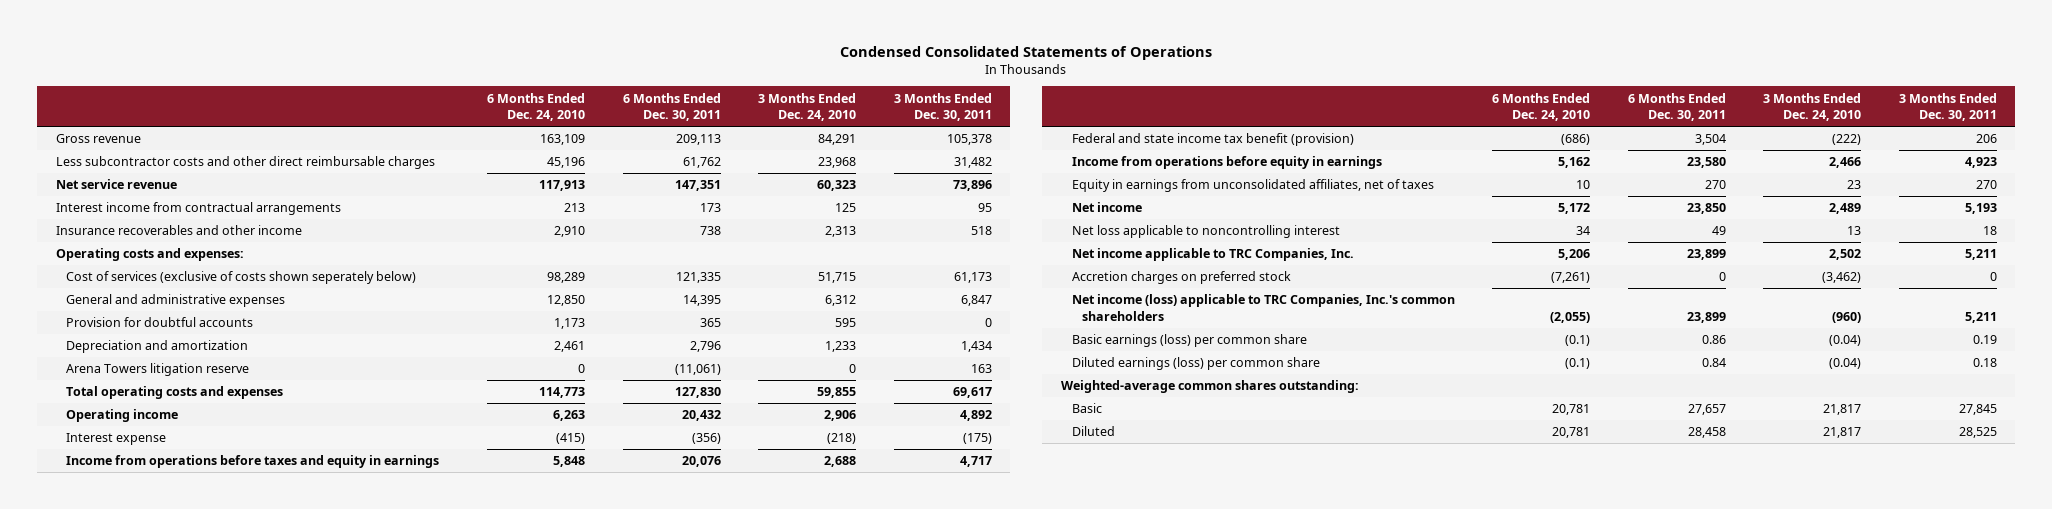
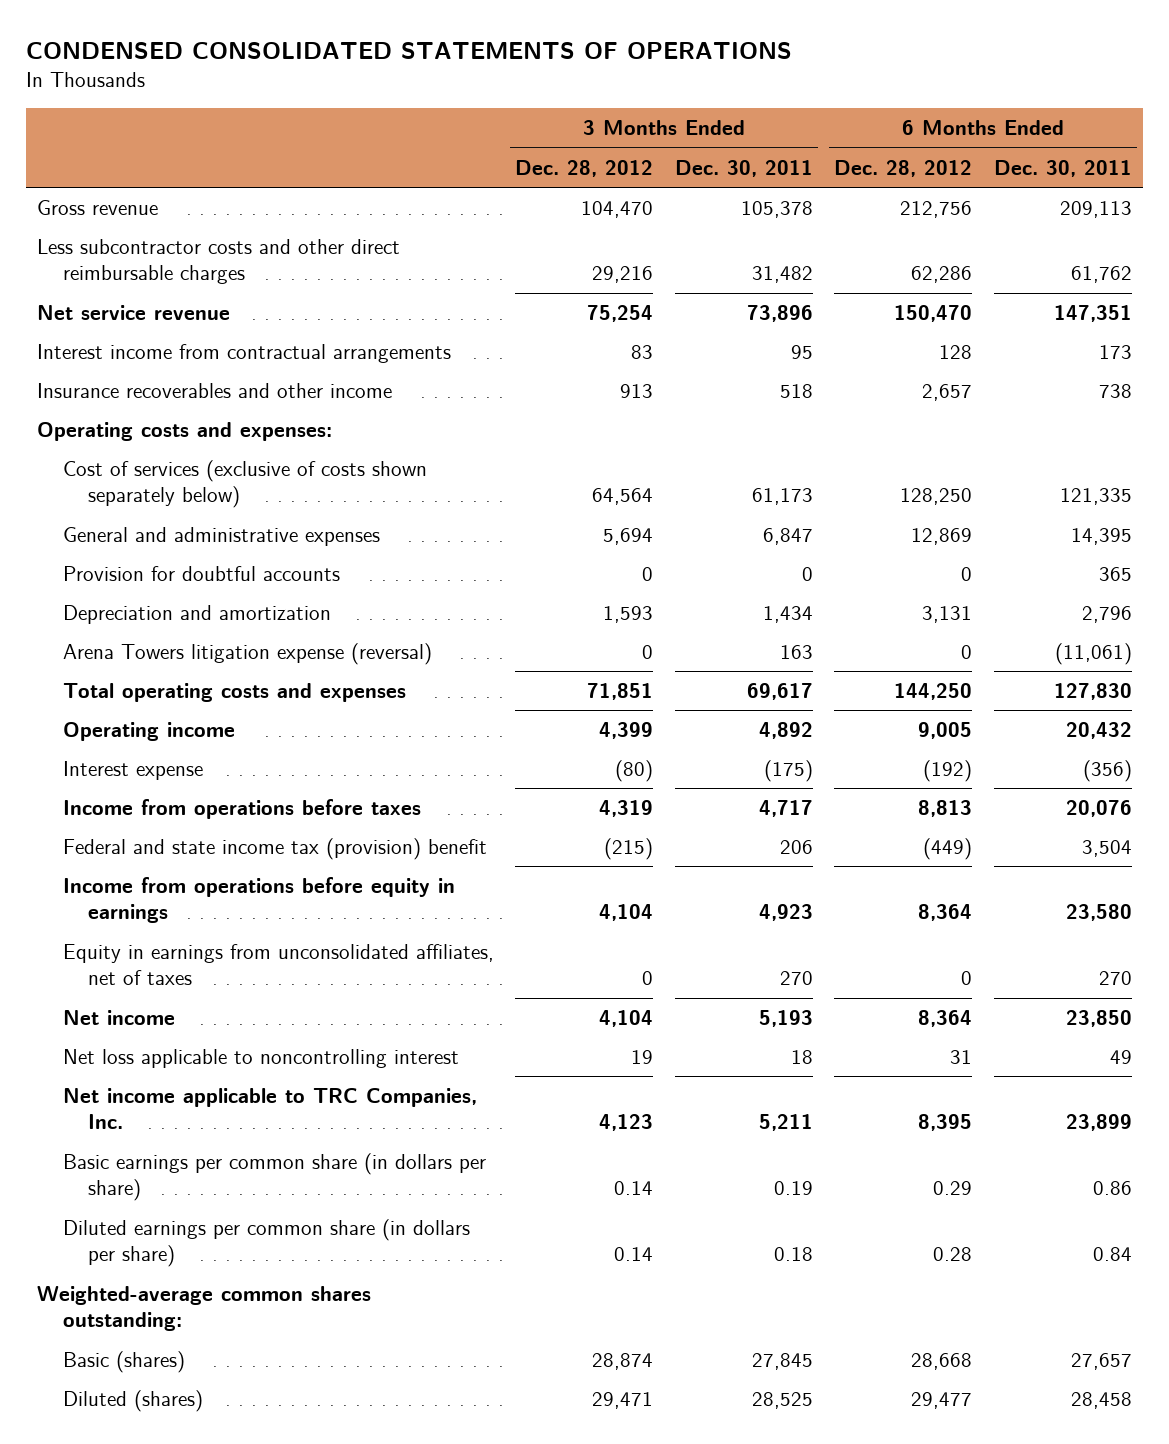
- Condensed Consolidated Statements of Operations
+ CONDENSED CONSOLIDATED STATEMENTS OF OPERATIONS
- | 6 Months Ended Dec. 24, 2010 | 6 Months Ended Dec. 30, 2011 | 3 Months Ended Dec. 24, 2010 | 3 Months Ended Dec. 30, 2011
+ | 3 Months Ended Dec. 28, 2012 | 3 Months Ended Dec. 30, 2011 | 6 Months Ended Dec. 28, 2012 | 6 Months Ended Dec. 30, 2011
- Cost of services (exclusive of costs shown seperately below) | 98,289 | 121,335 | 51,715 | 61,173
+ Cost of services (exclusive of costs shown separately below) | 64,564 | 61,173 | 128,250 | 121,335
- Arena Towers litigation reserve | 0 | (11,061) | 0 | 163
+ Arena Towers litigation expense (reversal) | 0 | 163 | 0 | (11,061)
- Income from operations before taxes and equity in earnings | 5,848 | 20,076 | 2,688 | 4,717
- Federal and state income tax benefit (provision) | (686) | 3,504 | (222) | 206
+ Income from operations before taxes | 4,319 | 4,717 | 8,813 | 20,076
+ Federal and state income tax (provision) benefit | (215) | 206 | (449) | 3,504
- Accretion charges on preferred stock | (7,261) | 0 | (3,462) | 0
- Net income (loss) applicable to TRC Companies, Inc.'s common shareholders | (2,055) | 23,899 | (960) | 5,211
- Basic earnings (loss) per common share | (0.1) | 0.86 | (0.04) | 0.19
- Diluted earnings (loss) per common share | (0.1) | 0.84 | (0.04) | 0.18
+ Basic earnings per common share (in dollars per share) | 0.14 | 0.19 | 0.29 | 0.86
+ Diluted earnings per common share (in dollars per share) | 0.14 | 0.18 | 0.28 | 0.84
- Basic | 20,781 | 27,657 | 21,817 | 27,845
- Diluted | 20,781 | 28,458 | 21,817 | 28,525
+ Basic (shares) | 28,874 | 27,845 | 28,668 | 27,657
+ Diluted (shares) | 29,471 | 28,525 | 29,477 | 28,458

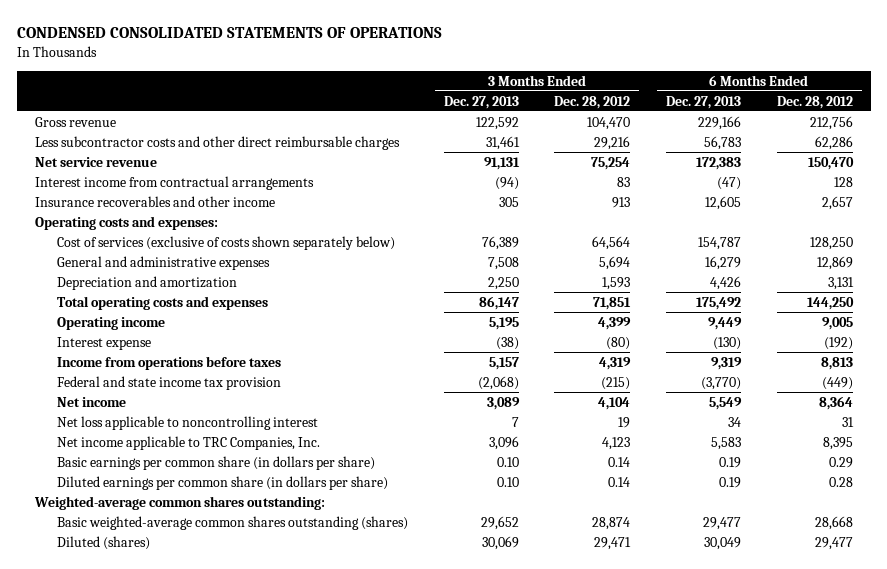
- | 3 Months Ended Dec. 28, 2012 | 3 Months Ended Dec. 30, 2011 | 6 Months Ended Dec. 28, 2012 | 6 Months Ended Dec. 30, 2011
+ | 3 Months Ended Dec. 27, 2013 | 3 Months Ended Dec. 28, 2012 | 6 Months Ended Dec. 27, 2013 | 6 Months Ended Dec. 28, 2012
- Provision for doubtful accounts | 0 | 0 | 0 | 365
- Arena Towers litigation expense (reversal) | 0 | 163 | 0 | (11,061)
- Federal and state income tax (provision) benefit | (215) | 206 | (449) | 3,504
- Income from operations before equity in earnings | 4,104 | 4,923 | 8,364 | 23,580
- Equity in earnings from unconsolidated affiliates, net of taxes | 0 | 270 | 0 | 270
+ Federal and state income tax provision | (2,068) | (215) | (3,770) | (449)
- Basic (shares) | 28,874 | 27,845 | 28,668 | 27,657
+ Basic weighted-average common shares outstanding (shares) | 29,652 | 28,874 | 29,477 | 28,668

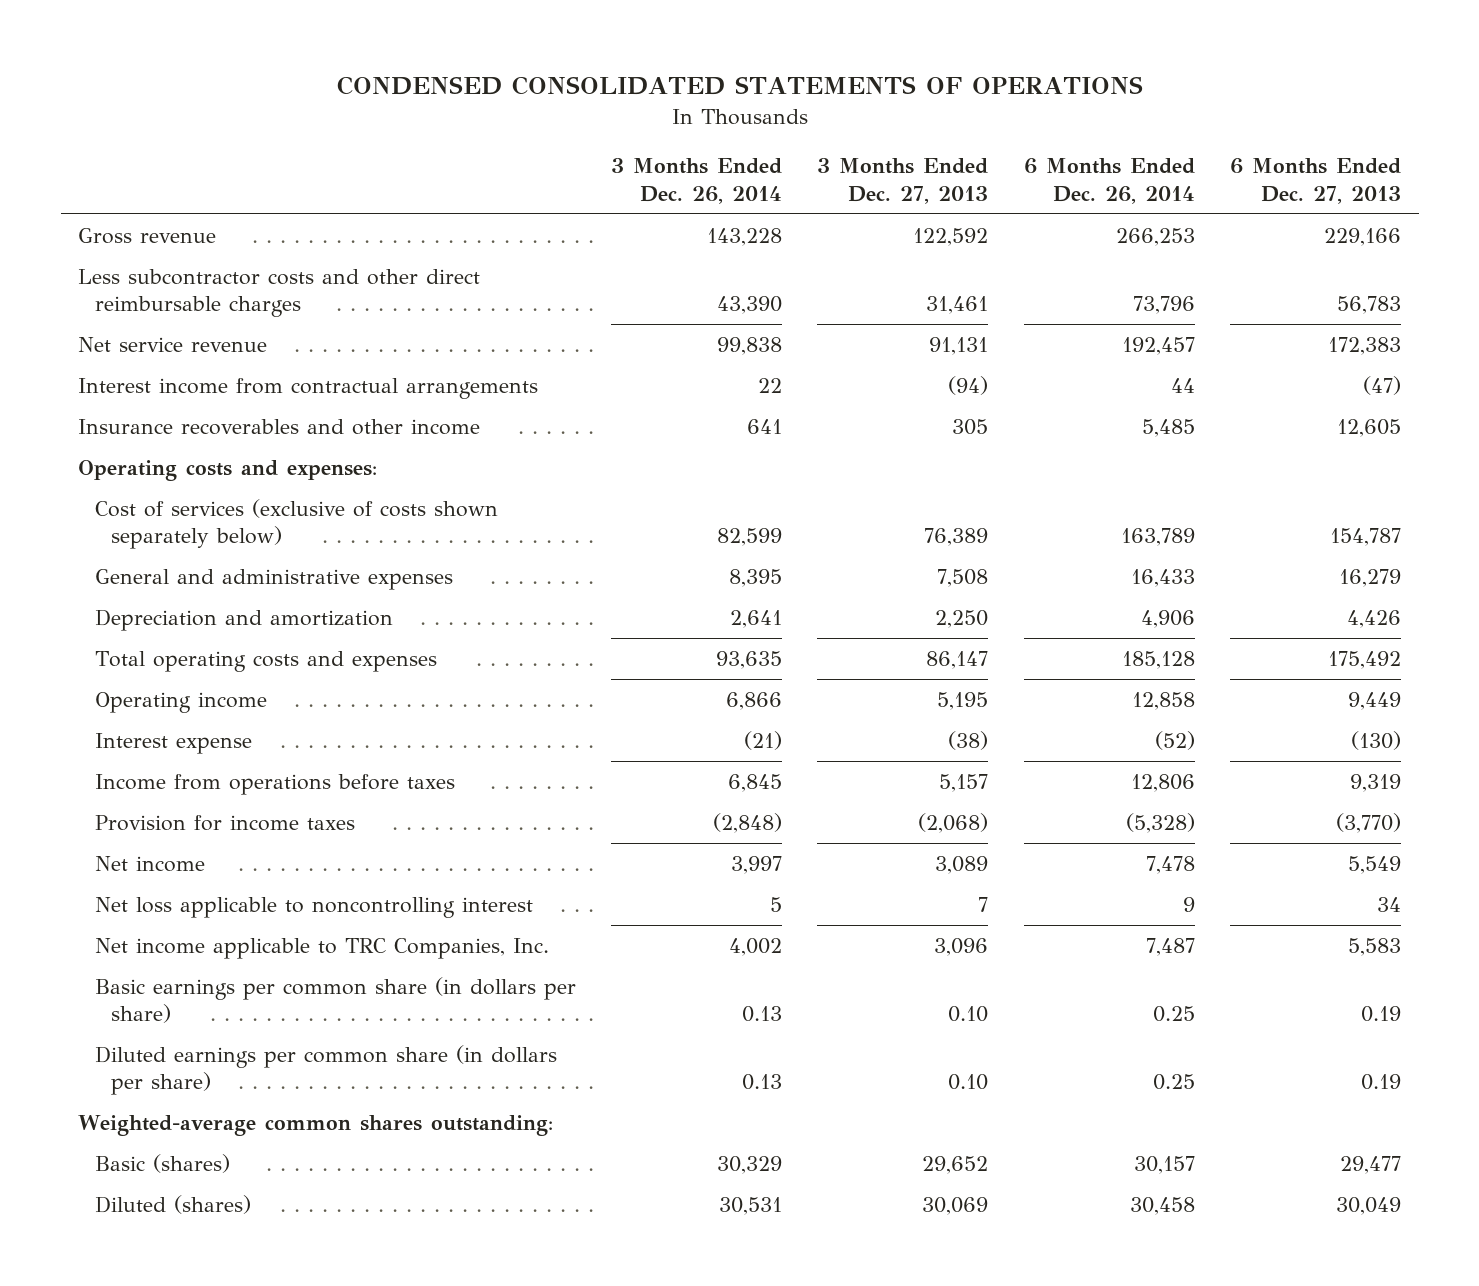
- | 3 Months Ended Dec. 27, 2013 | 3 Months Ended Dec. 28, 2012 | 6 Months Ended Dec. 27, 2013 | 6 Months Ended Dec. 28, 2012
+ | 3 Months Ended Dec. 26, 2014 | 3 Months Ended Dec. 27, 2013 | 6 Months Ended Dec. 26, 2014 | 6 Months Ended Dec. 27, 2013
- Federal and state income tax provision | (2,068) | (215) | (3,770) | (449)
+ Provision for income taxes | (2,848) | (2,068) | (5,328) | (3,770)
- Basic weighted-average common shares outstanding (shares) | 29,652 | 28,874 | 29,477 | 28,668
+ Basic (shares) | 30,329 | 29,652 | 30,157 | 29,477

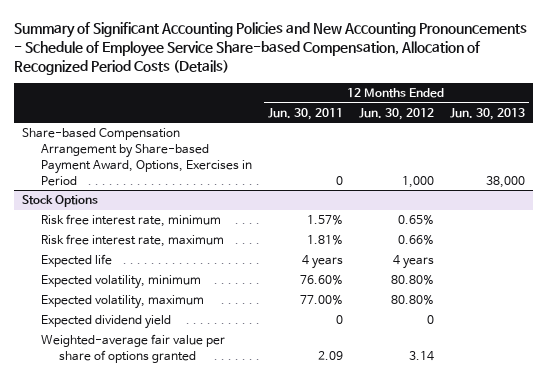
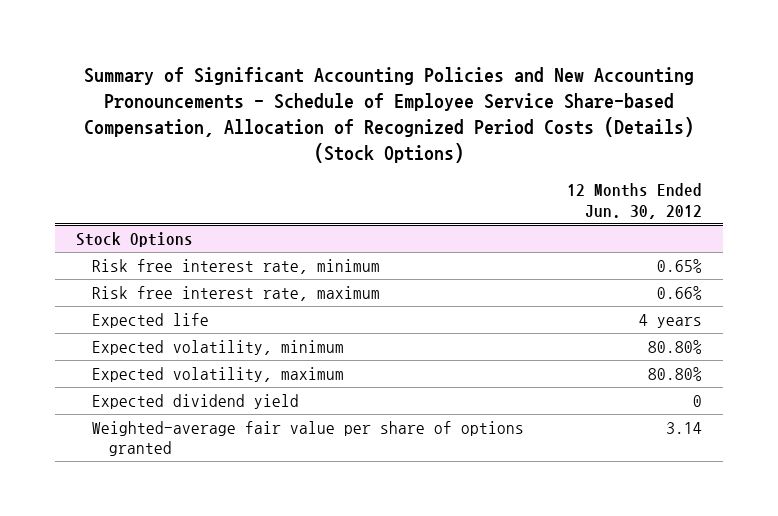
- Summary of Significant Accounting Policies and New Accounting Pronouncements - Schedule of Employee Service Share-based Compensation, Allocation of Recognized Period Costs (Details)
+ Summary of Significant Accounting Policies and New Accounting Pronouncements - Schedule of Employee Service Share-based Compensation, Allocation of Recognized Period Costs (Details) (Stock Options)
- | 12 Months Ended Jun. 30, 2011 | 12 Months Ended Jun. 30, 2012 | 12 Months Ended Jun. 30, 2013
+ | 12 Months Ended Jun. 30, 2012
- Share-based Compensation Arrangement by Share-based Payment Award, Options, Exercises in Period | 0 | 1,000 | 38,000

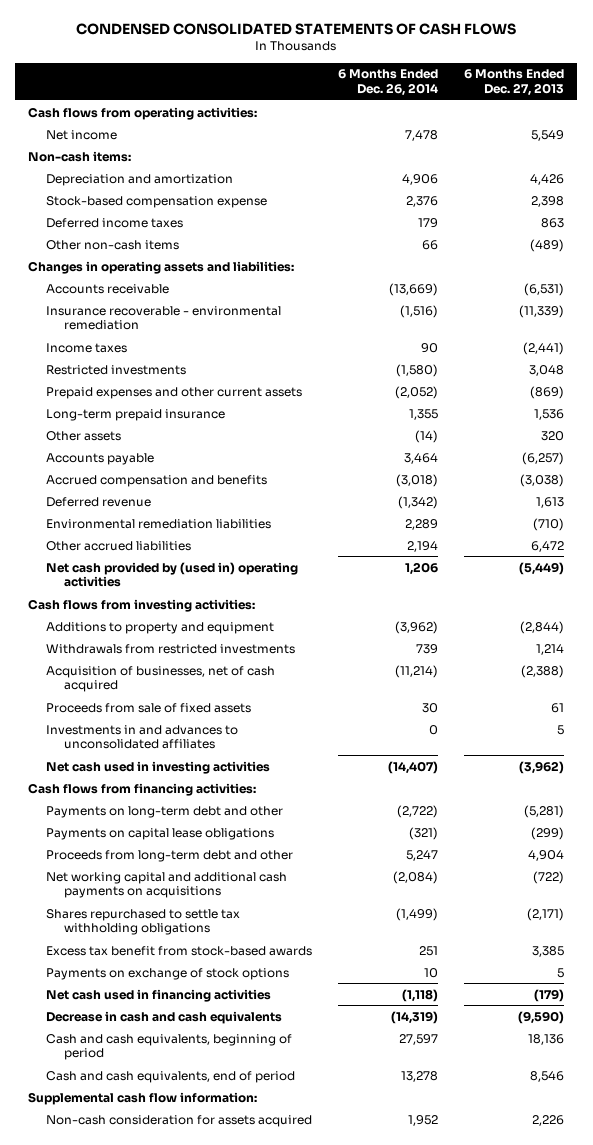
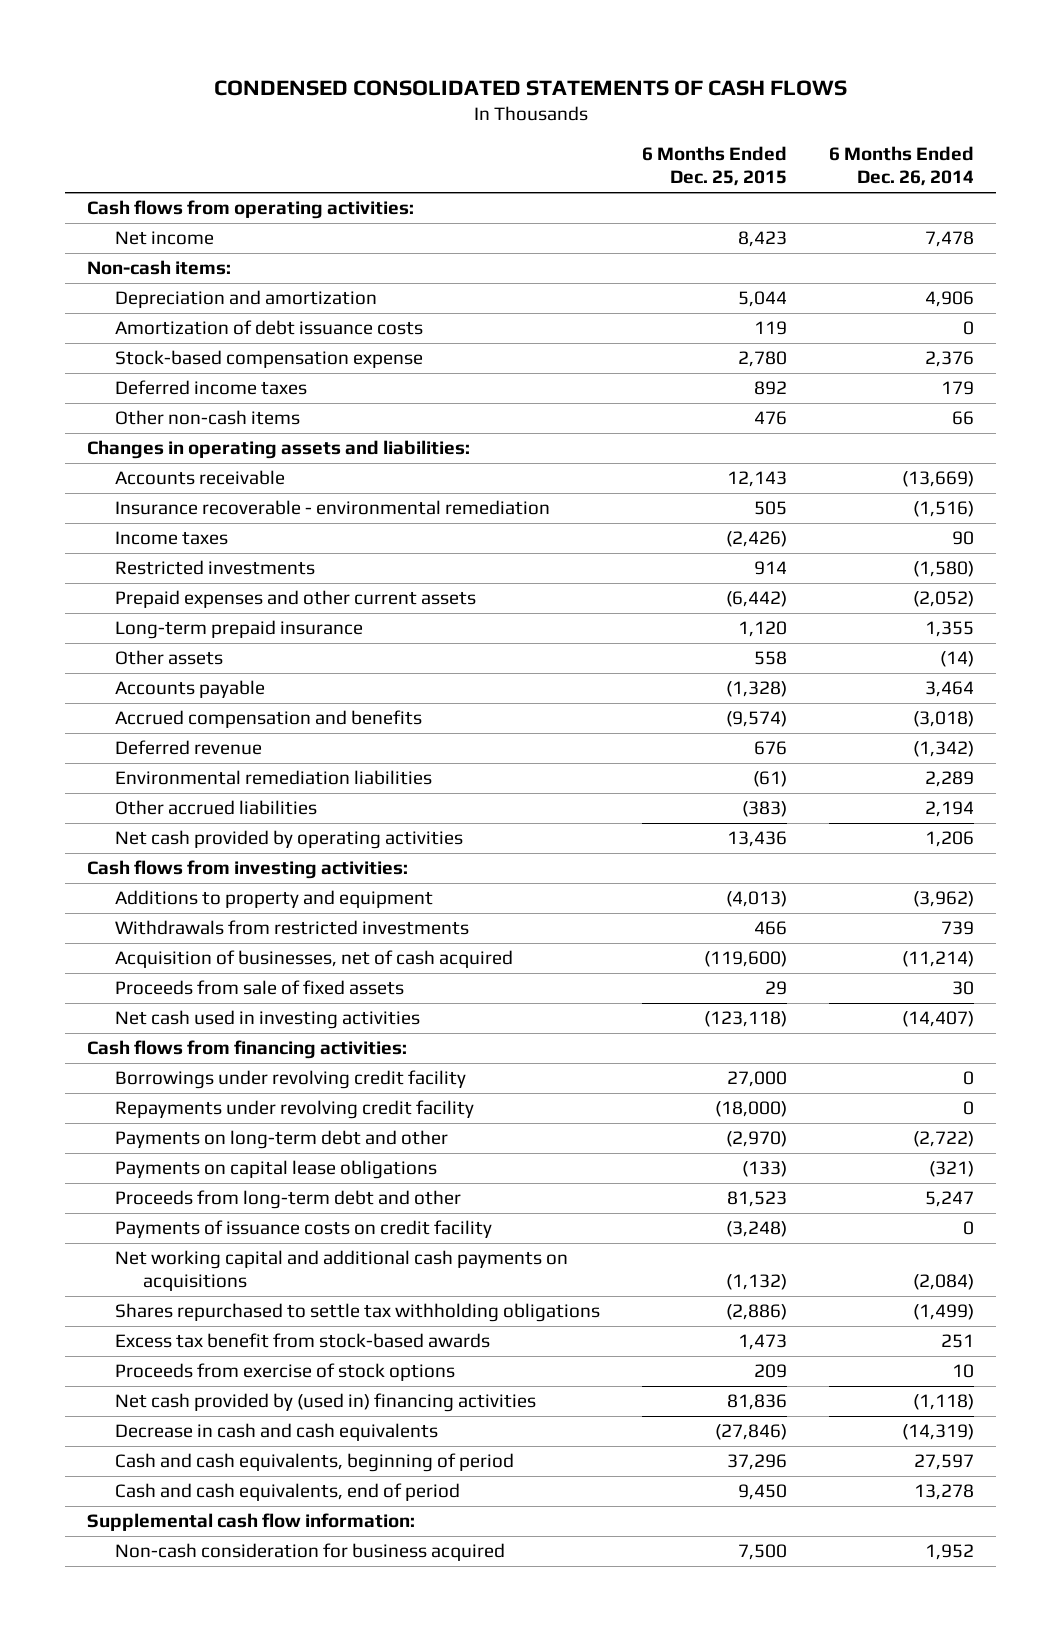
- | 6 Months Ended Dec. 26, 2014 | 6 Months Ended Dec. 27, 2013
+ | 6 Months Ended Dec. 25, 2015 | 6 Months Ended Dec. 26, 2014
+ Amortization of debt issuance costs | 119 | 0
- Net cash provided by (used in) operating activities | 1,206 | (5,449)
+ Net cash provided by operating activities | 13,436 | 1,206
- Investments in and advances to unconsolidated affiliates | 0 | 5
+ Borrowings under revolving credit facility | 27,000 | 0
+ Repayments under revolving credit facility | (18,000) | 0
+ Payments of issuance costs on credit facility | (3,248) | 0
- Payments on exchange of stock options | 10 | 5
- Net cash used in financing activities | (1,118) | (179)
+ Proceeds from exercise of stock options | 209 | 10
+ Net cash provided by (used in) financing activities | 81,836 | (1,118)
- Non-cash consideration for assets acquired | 1,952 | 2,226
+ Non-cash consideration for business acquired | 7,500 | 1,952

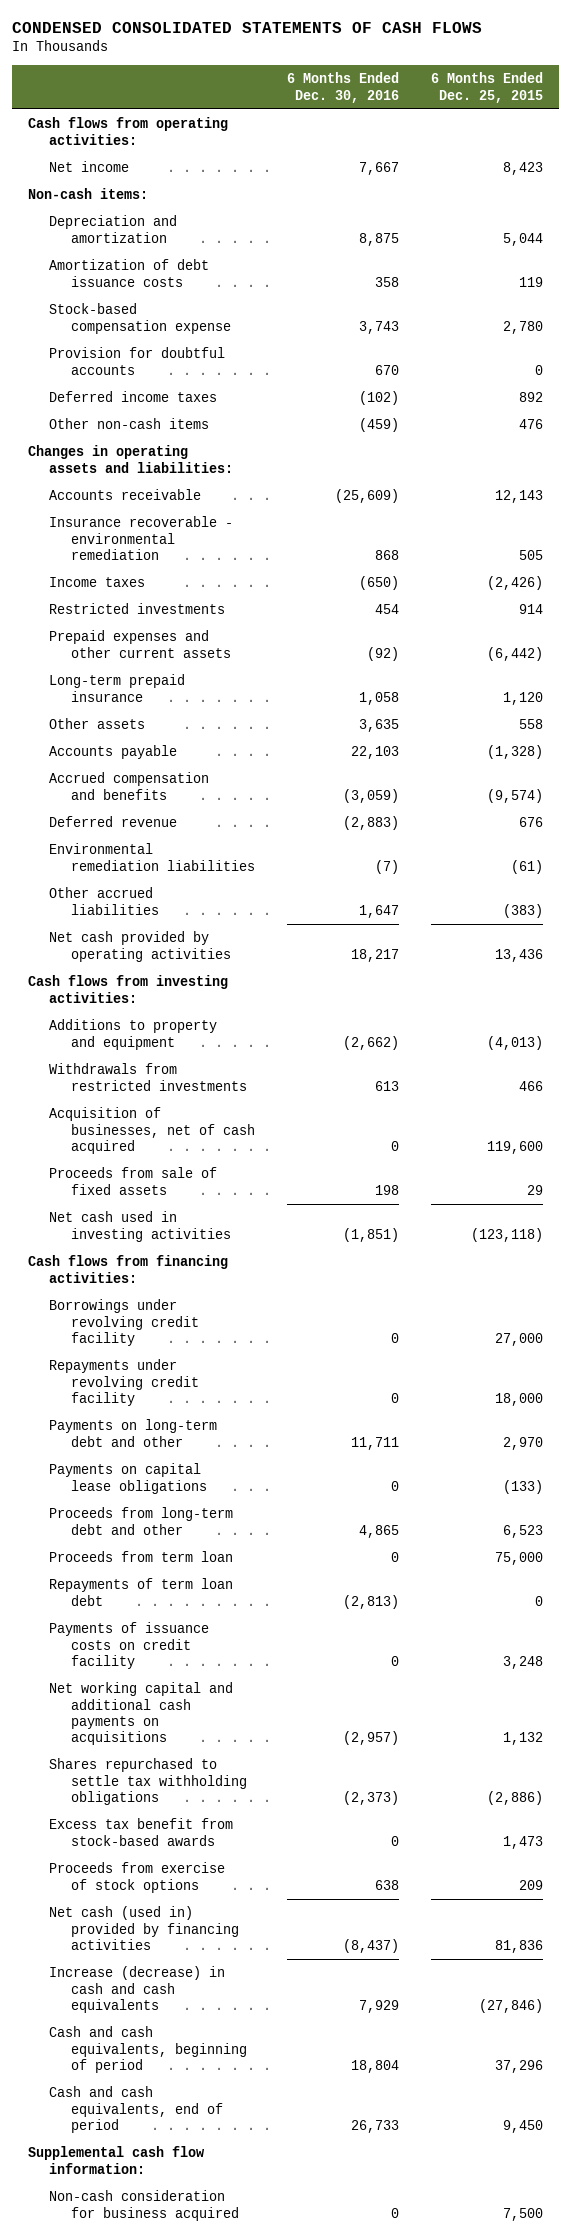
- | 6 Months Ended Dec. 25, 2015 | 6 Months Ended Dec. 26, 2014
+ | 6 Months Ended Dec. 30, 2016 | 6 Months Ended Dec. 25, 2015
+ Provision for doubtful accounts | 670 | 0
- Acquisition of businesses, net of cash acquired | (119,600) | (11,214)
+ Acquisition of businesses, net of cash acquired | 0 | 119,600
- Repayments under revolving credit facility | (18,000) | 0
- Payments on long-term debt and other | (2,970) | (2,722)
+ Repayments under revolving credit facility | 0 | 18,000
+ Payments on long-term debt and other | 11,711 | 2,970
- Proceeds from long-term debt and other | 81,523 | 5,247
- Payments of issuance costs on credit facility | (3,248) | 0
- Net working capital and additional cash payments on acquisitions | (1,132) | (2,084)
+ Proceeds from long-term debt and other | 4,865 | 6,523
+ Proceeds from term loan | 0 | 75,000
+ Repayments of term loan debt | (2,813) | 0
+ Payments of issuance costs on credit facility | 0 | 3,248
+ Net working capital and additional cash payments on acquisitions | (2,957) | 1,132
- Net cash provided by (used in) financing activities | 81,836 | (1,118)
- Decrease in cash and cash equivalents | (27,846) | (14,319)
+ Net cash (used in) provided by financing activities | (8,437) | 81,836
+ Increase (decrease) in cash and cash equivalents | 7,929 | (27,846)

